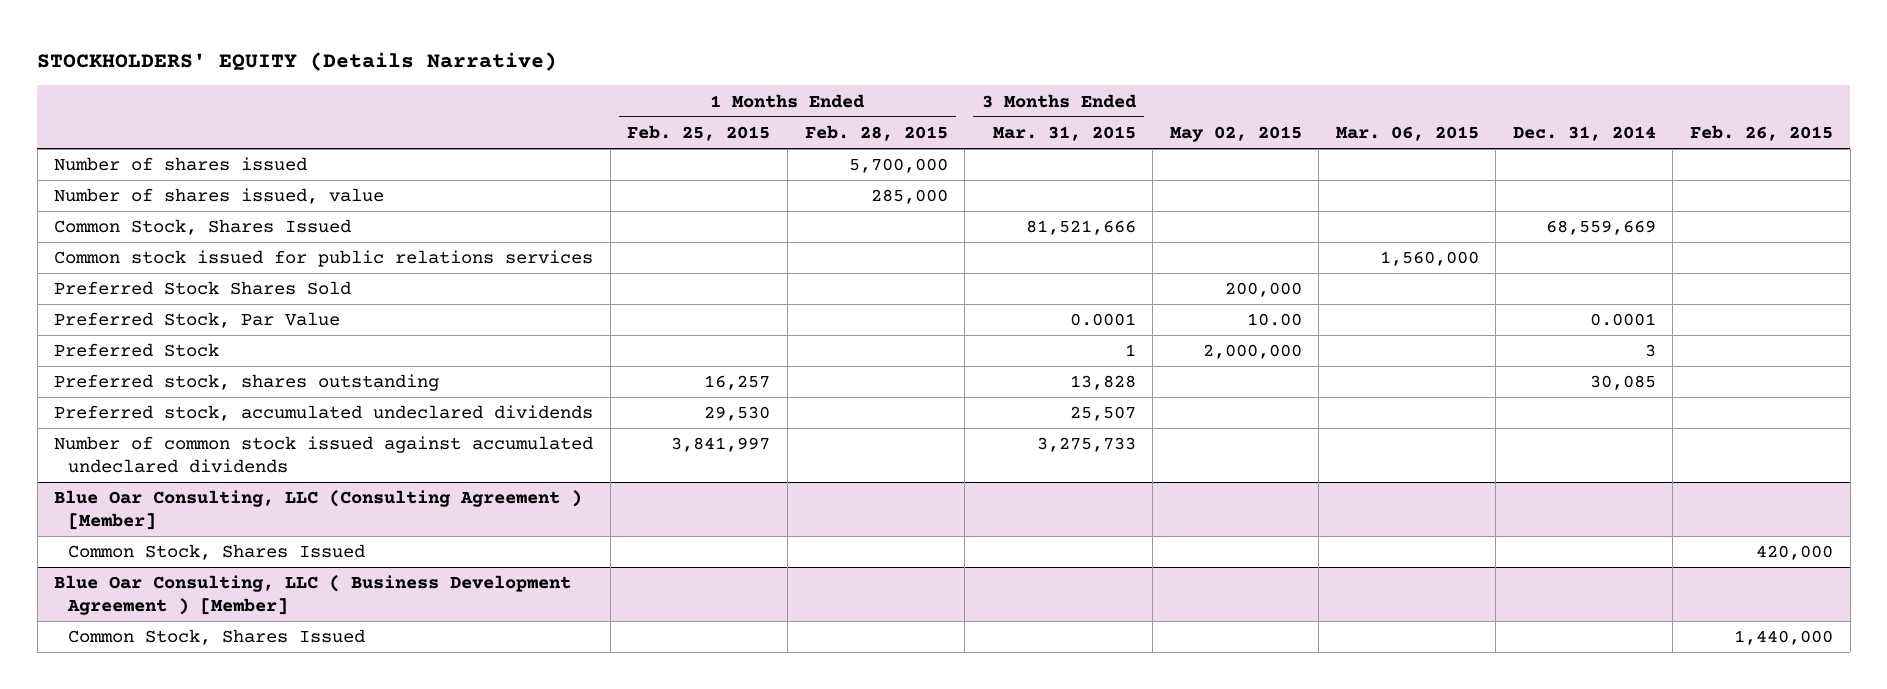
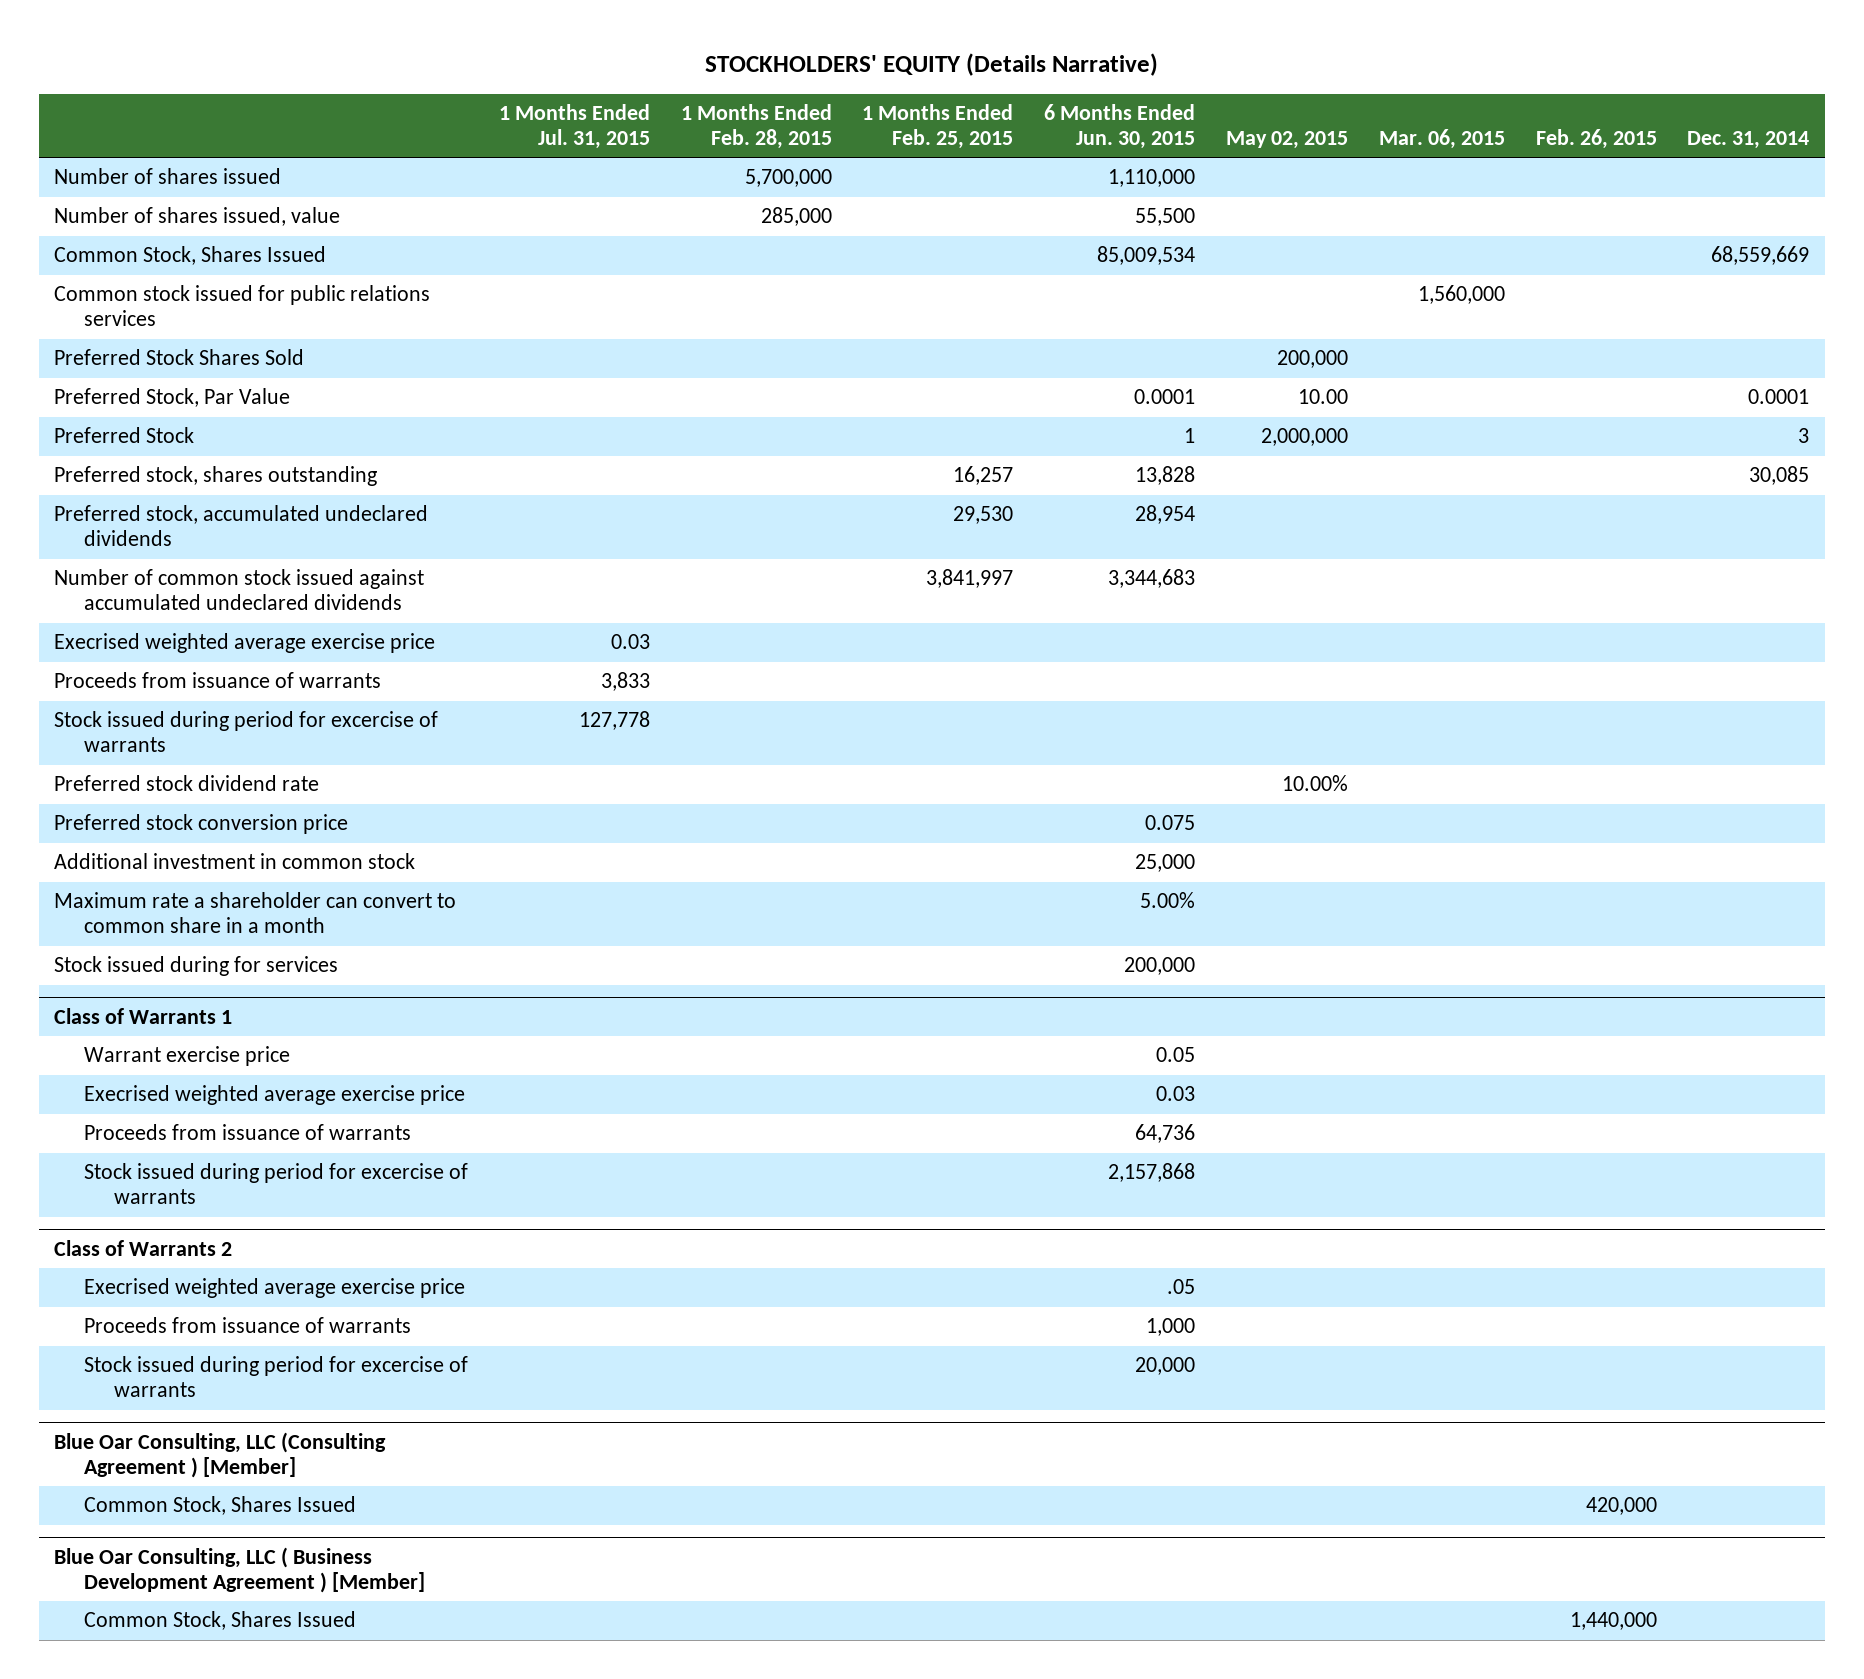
- | 1 Months Ended Feb. 25, 2015 | 1 Months Ended Feb. 28, 2015 | 3 Months Ended Mar. 31, 2015 | May 02, 2015 | Mar. 06, 2015 | Dec. 31, 2014 | Feb. 26, 2015
+ | 1 Months Ended Jul. 31, 2015 | 1 Months Ended Feb. 28, 2015 | 1 Months Ended Feb. 25, 2015 | 6 Months Ended Jun. 30, 2015 | May 02, 2015 | Mar. 06, 2015 | Feb. 26, 2015 | Dec. 31, 2014
+ Execrised weighted average exercise price | 0.03 | | | | | | |
+ Proceeds from issuance of warrants | 3,833 | | | | | | |
+ Stock issued during period for excercise of warrants | 127,778 | | | | | | |
+ Preferred stock dividend rate | | | | | 10.00% | | |
+ Preferred stock conversion price | | | | 0.075 | | | |
+ Additional investment in common stock | | | | 25,000 | | | |
+ Maximum rate a shareholder can convert to common share in a month | | | | 5.00% | | | |
+ Stock issued during for services | | | | 200,000 | | | |
+ Class of Warrants 1
+ Warrant exercise price | | | | 0.05 | | | |
+ Execrised weighted average exercise price | | | | 0.03 | | | |
+ Proceeds from issuance of warrants | | | | 64,736 | | | |
+ Stock issued during period for excercise of warrants | | | | 2,157,868 | | | |
+ Class of Warrants 2
+ Execrised weighted average exercise price | | | | .05 | | | |
+ Proceeds from issuance of warrants | | | | 1,000 | | | |
+ Stock issued during period for excercise of warrants | | | | 20,000 | | | |

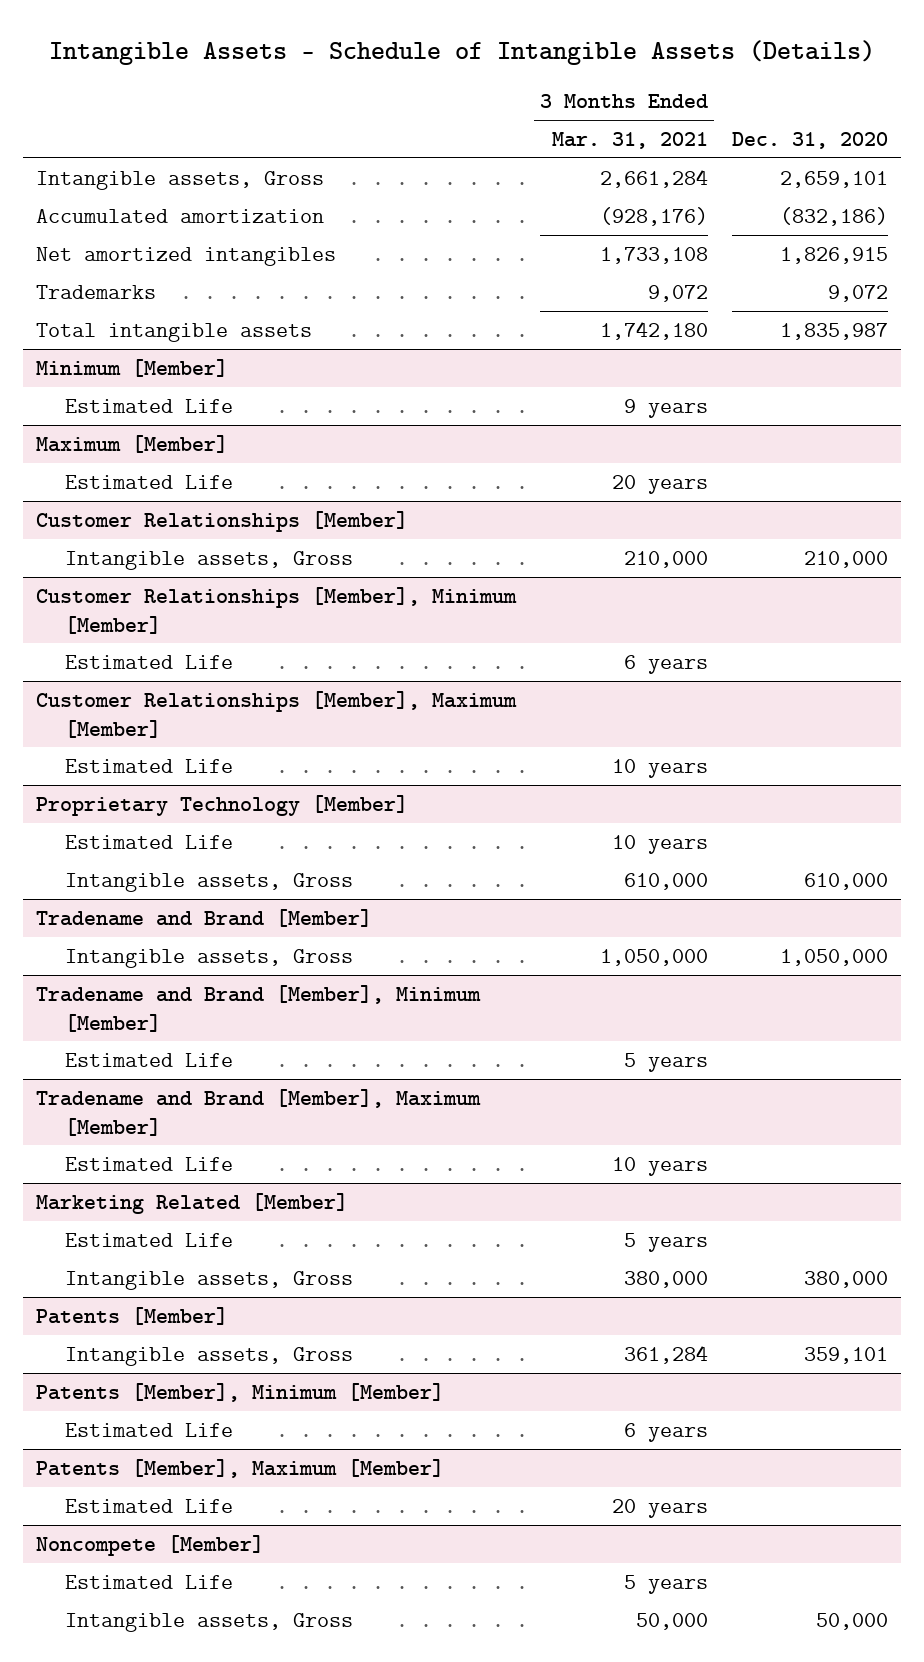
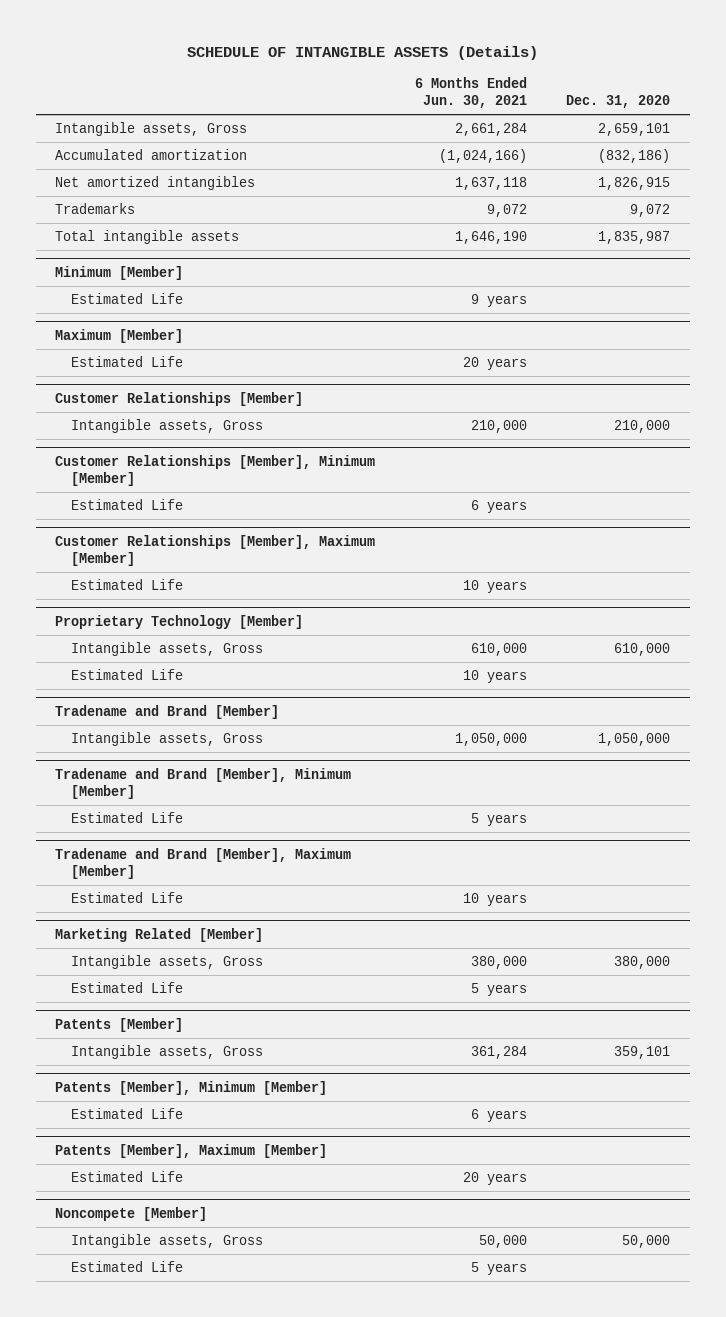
- Intangible Assets - Schedule of Intangible Assets (Details)
+ SCHEDULE OF INTANGIBLE ASSETS (Details)
- | 3 Months Ended Mar. 31, 2021 | Dec. 31, 2020
+ | 6 Months Ended Jun. 30, 2021 | Dec. 31, 2020
@ Proprietary Technology [Member]
moved down: Estimated Life | 10 years |
@ Marketing Related [Member]
moved down: Estimated Life | 5 years |
@ Noncompete [Member]
moved down: Estimated Life | 5 years |

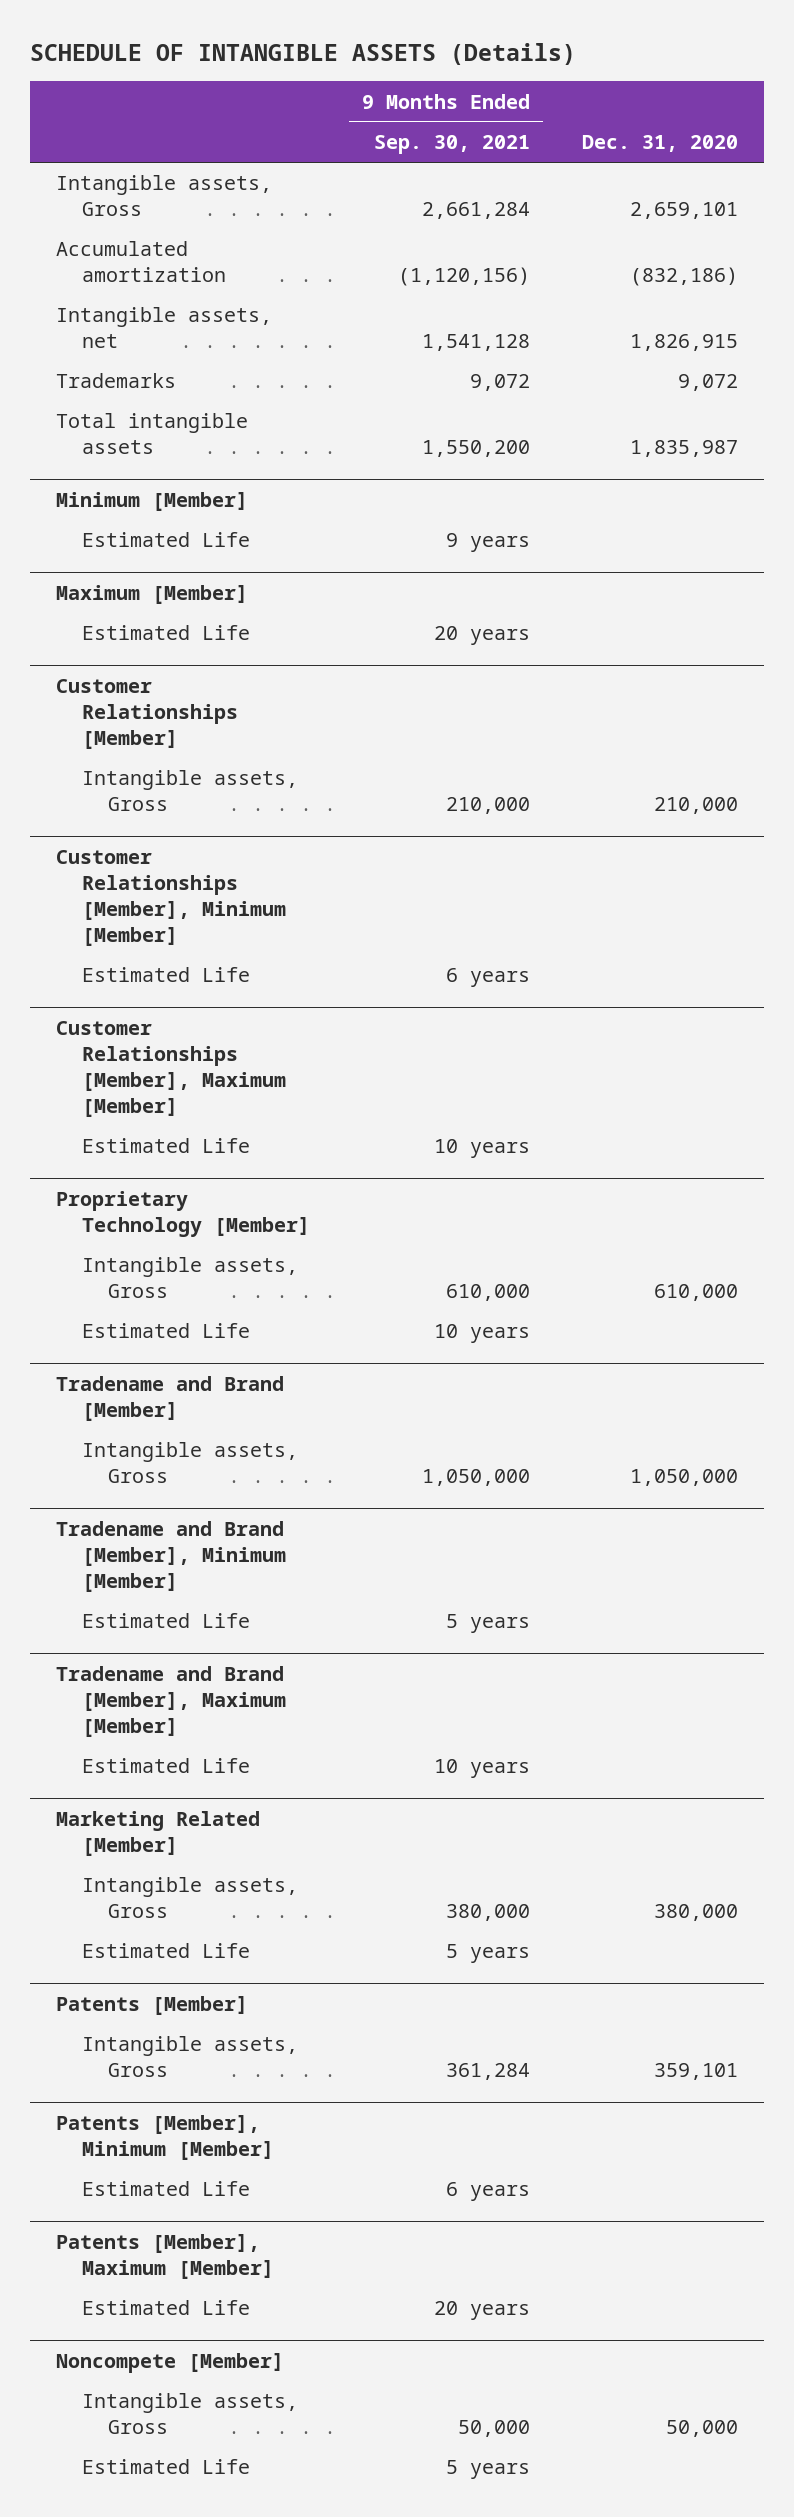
- | 6 Months Ended Jun. 30, 2021 | Dec. 31, 2020
+ | 9 Months Ended Sep. 30, 2021 | Dec. 31, 2020
- Net amortized intangibles | 1,637,118 | 1,826,915
+ Intangible assets, net | 1,541,128 | 1,826,915

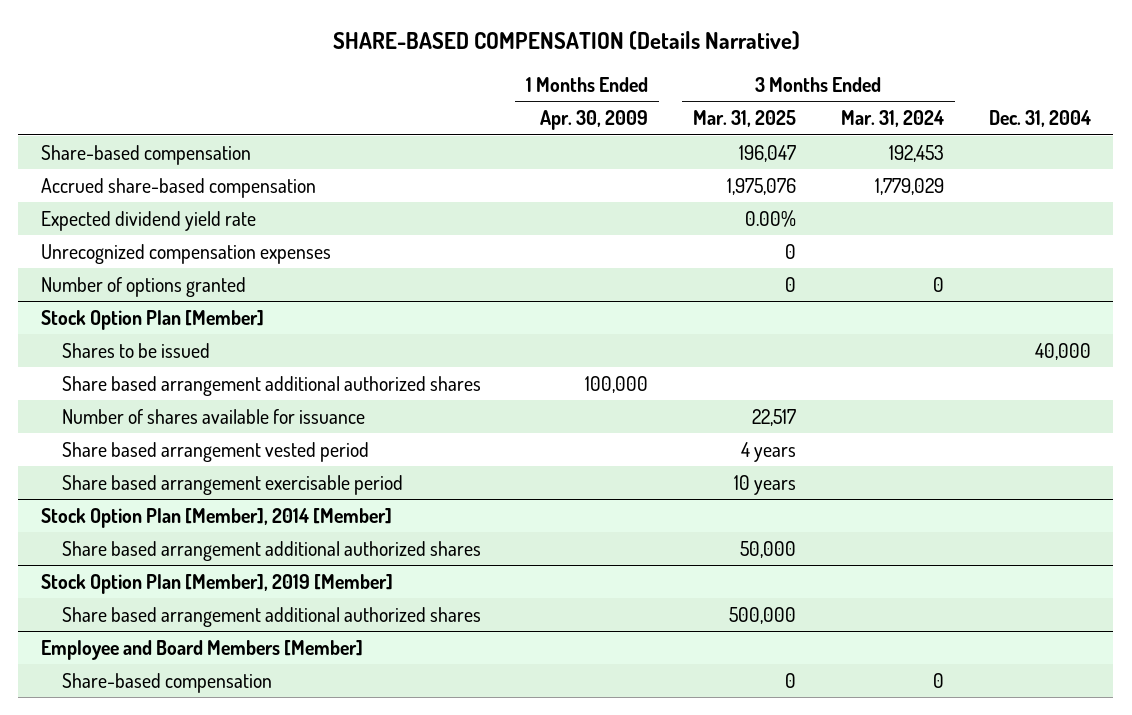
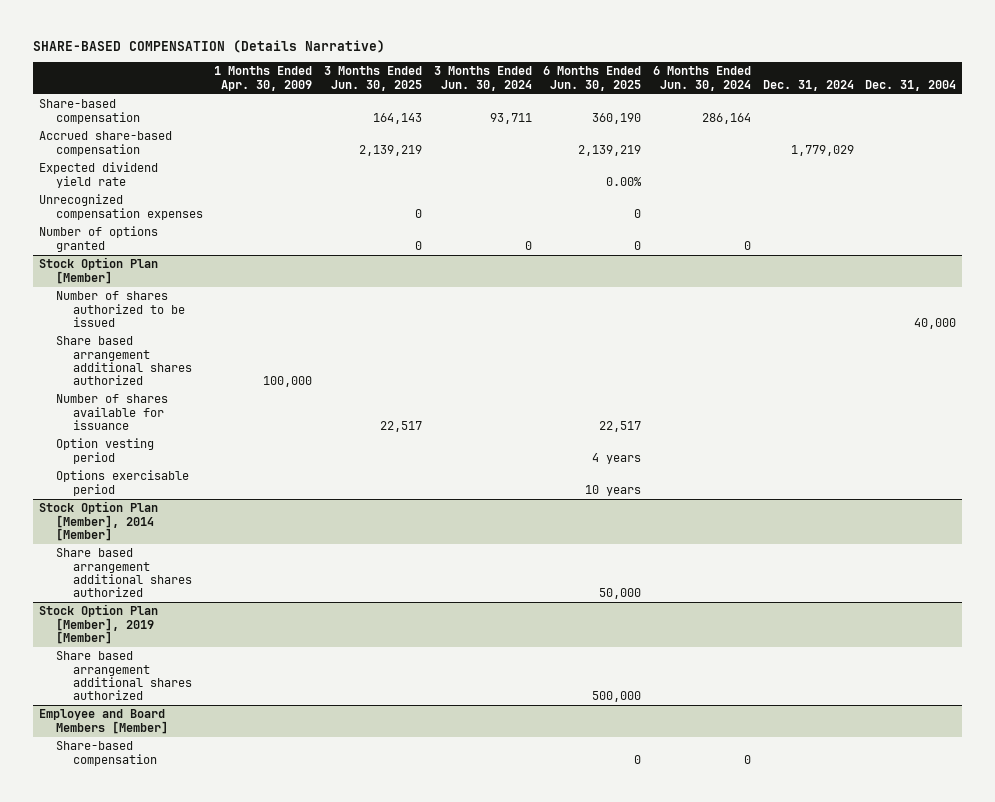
- | 1 Months Ended Apr. 30, 2009 | 3 Months Ended Mar. 31, 2025 | 3 Months Ended Mar. 31, 2024 | Dec. 31, 2004
+ | 1 Months Ended Apr. 30, 2009 | 3 Months Ended Jun. 30, 2025 | 3 Months Ended Jun. 30, 2024 | 6 Months Ended Jun. 30, 2025 | 6 Months Ended Jun. 30, 2024 | Dec. 31, 2024 | Dec. 31, 2004
@ Stock Option Plan [Member]
- Shares to be issued | | | | 40,000
- Share based arrangement additional authorized shares | 100,000 | | |
+ Number of shares authorized to be issued | | | | | | | 40,000
+ Share based arrangement additional shares authorized | 100,000 | | | | | |
- Share based arrangement vested period | | 4 years | |
- Share based arrangement exercisable period | | 10 years | |
+ Option vesting period | | | | 4 years | | |
+ Options exercisable period | | | | 10 years | | |
@ Stock Option Plan [Member], 2014 [Member]
- Share based arrangement additional authorized shares | | 50,000 | |
+ Share based arrangement additional shares authorized | | | | 50,000 | | |
@ Stock Option Plan [Member], 2019 [Member]
- Share based arrangement additional authorized shares | | 500,000 | |
+ Share based arrangement additional shares authorized | | | | 500,000 | | |

